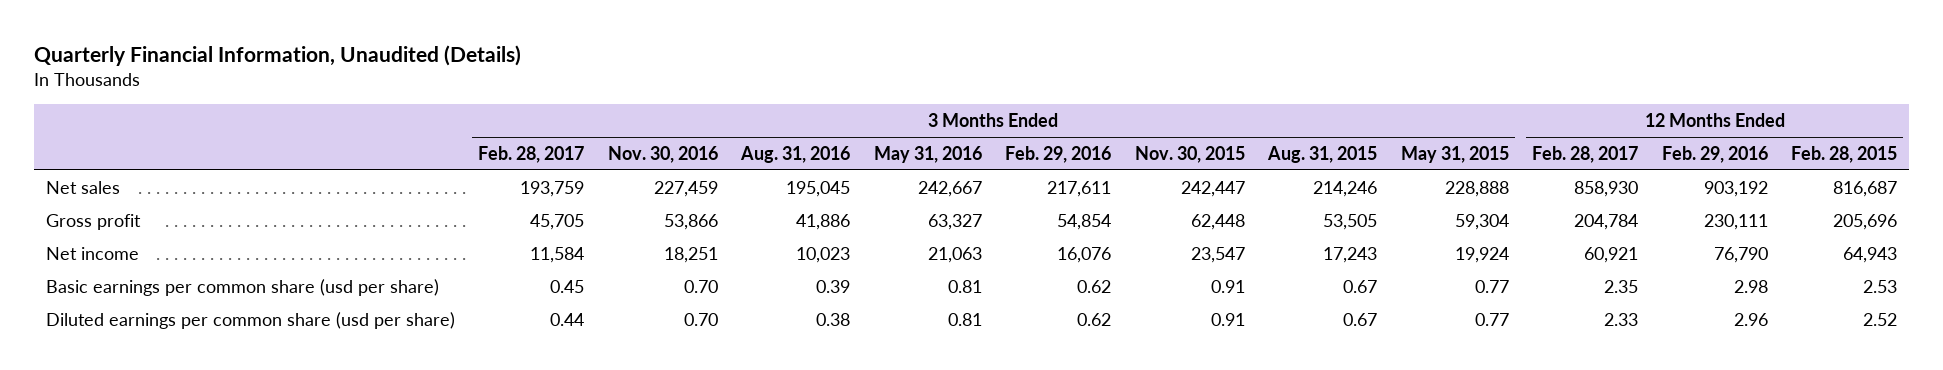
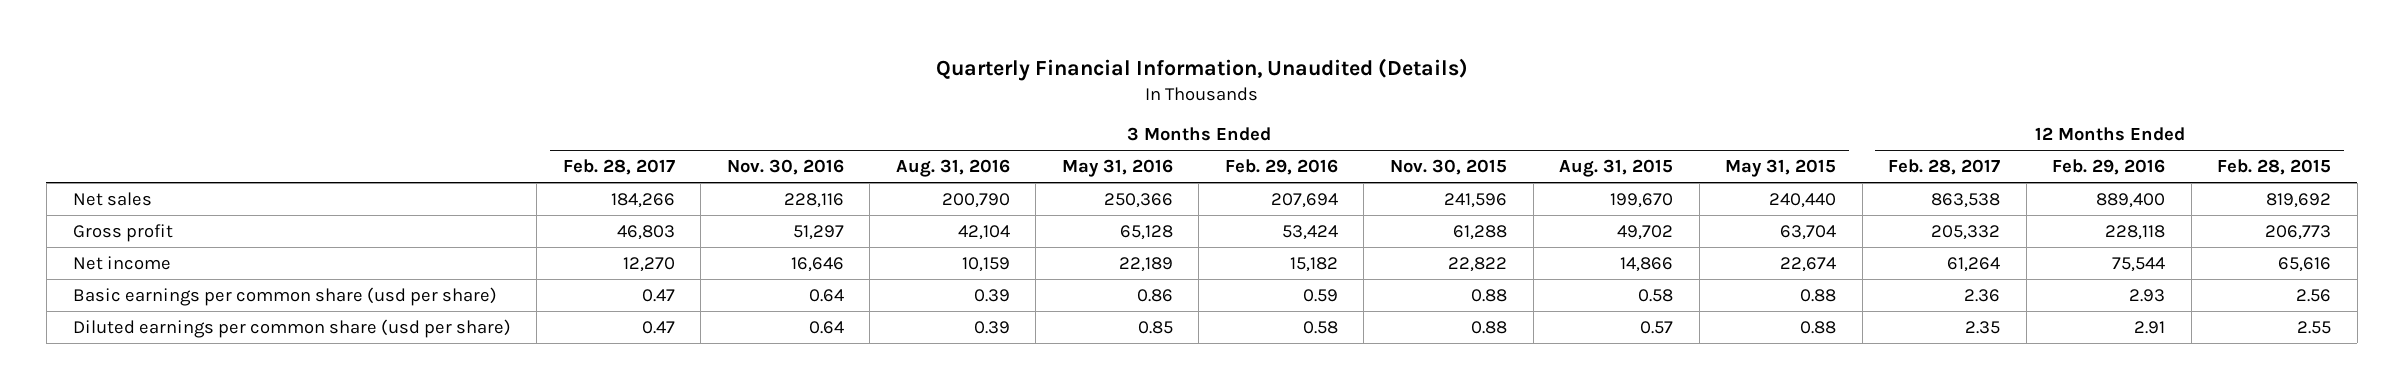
- Net sales | 193,759 | 227,459 | 195,045 | 242,667 | 217,611 | 242,447 | 214,246 | 228,888 | 858,930 | 903,192 | 816,687
- Gross profit | 45,705 | 53,866 | 41,886 | 63,327 | 54,854 | 62,448 | 53,505 | 59,304 | 204,784 | 230,111 | 205,696
- Net income | 11,584 | 18,251 | 10,023 | 21,063 | 16,076 | 23,547 | 17,243 | 19,924 | 60,921 | 76,790 | 64,943
- Basic earnings per common share (usd per share) | 0.45 | 0.70 | 0.39 | 0.81 | 0.62 | 0.91 | 0.67 | 0.77 | 2.35 | 2.98 | 2.53
- Diluted earnings per common share (usd per share) | 0.44 | 0.70 | 0.38 | 0.81 | 0.62 | 0.91 | 0.67 | 0.77 | 2.33 | 2.96 | 2.52
+ Net sales | 184,266 | 228,116 | 200,790 | 250,366 | 207,694 | 241,596 | 199,670 | 240,440 | 863,538 | 889,400 | 819,692
+ Gross profit | 46,803 | 51,297 | 42,104 | 65,128 | 53,424 | 61,288 | 49,702 | 63,704 | 205,332 | 228,118 | 206,773
+ Net income | 12,270 | 16,646 | 10,159 | 22,189 | 15,182 | 22,822 | 14,866 | 22,674 | 61,264 | 75,544 | 65,616
+ Basic earnings per common share (usd per share) | 0.47 | 0.64 | 0.39 | 0.86 | 0.59 | 0.88 | 0.58 | 0.88 | 2.36 | 2.93 | 2.56
+ Diluted earnings per common share (usd per share) | 0.47 | 0.64 | 0.39 | 0.85 | 0.58 | 0.88 | 0.57 | 0.88 | 2.35 | 2.91 | 2.55

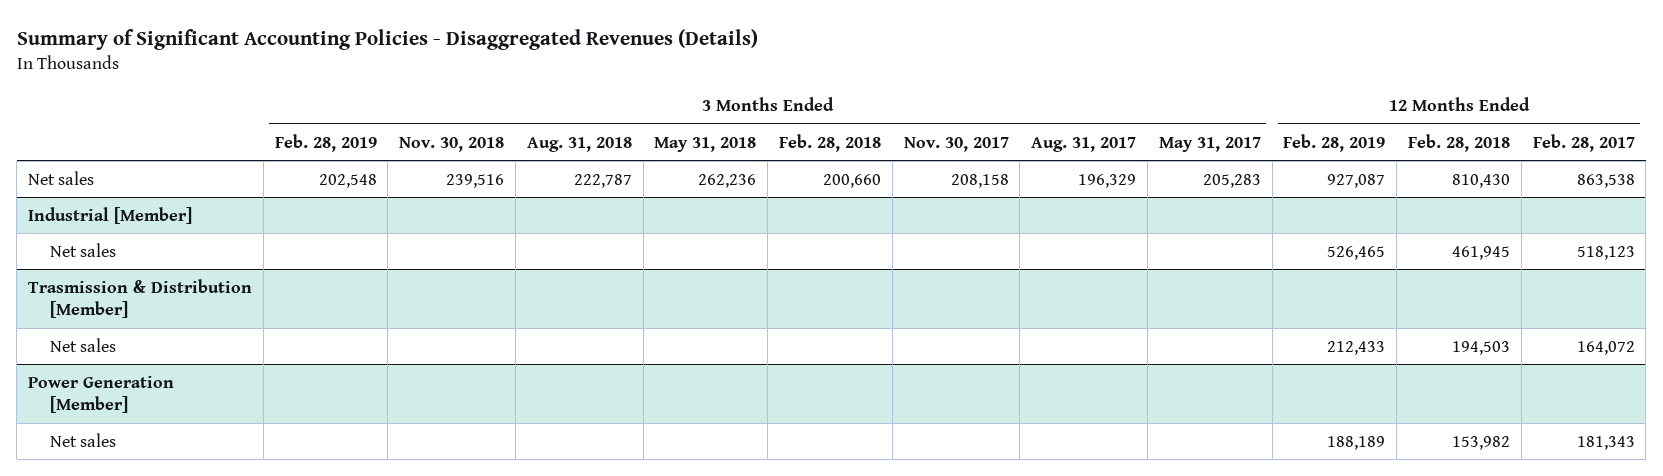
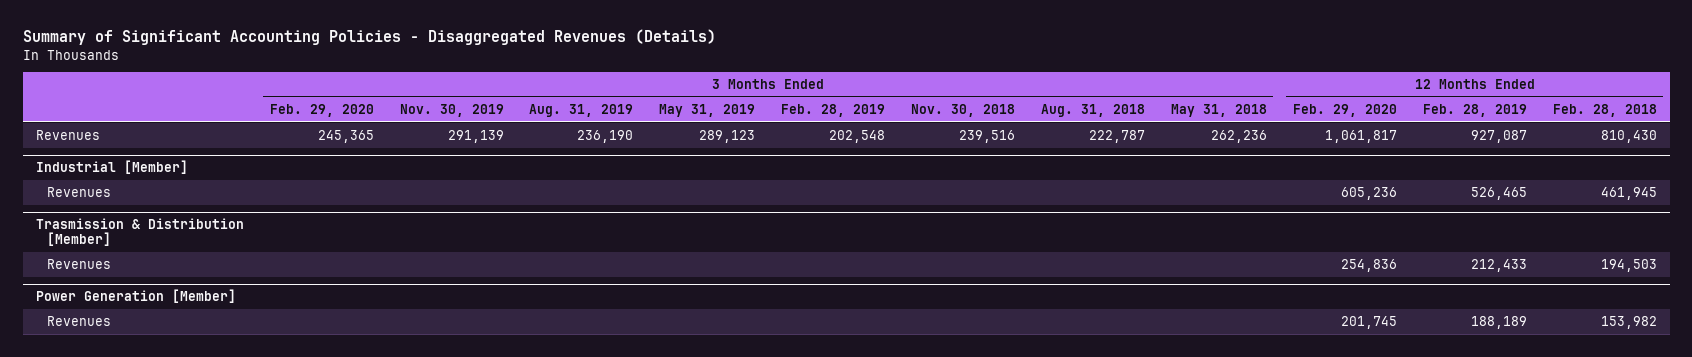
- | 3 Months Ended Feb. 28, 2019 | 3 Months Ended Nov. 30, 2018 | 3 Months Ended Aug. 31, 2018 | 3 Months Ended May 31, 2018 | 3 Months Ended Feb. 28, 2018 | 3 Months Ended Nov. 30, 2017 | 3 Months Ended Aug. 31, 2017 | 3 Months Ended May 31, 2017 | 12 Months Ended Feb. 28, 2019 | 12 Months Ended Feb. 28, 2018 | 12 Months Ended Feb. 28, 2017
+ | 3 Months Ended Feb. 29, 2020 | 3 Months Ended Nov. 30, 2019 | 3 Months Ended Aug. 31, 2019 | 3 Months Ended May 31, 2019 | 3 Months Ended Feb. 28, 2019 | 3 Months Ended Nov. 30, 2018 | 3 Months Ended Aug. 31, 2018 | 3 Months Ended May 31, 2018 | 12 Months Ended Feb. 29, 2020 | 12 Months Ended Feb. 28, 2019 | 12 Months Ended Feb. 28, 2018
- Net sales | 202,548 | 239,516 | 222,787 | 262,236 | 200,660 | 208,158 | 196,329 | 205,283 | 927,087 | 810,430 | 863,538
+ Revenues | 245,365 | 291,139 | 236,190 | 289,123 | 202,548 | 239,516 | 222,787 | 262,236 | 1,061,817 | 927,087 | 810,430
@ Industrial [Member]
- Net sales | | | | | | | | | 526,465 | 461,945 | 518,123
+ Revenues | | | | | | | | | 605,236 | 526,465 | 461,945
@ Trasmission & Distribution [Member]
- Net sales | | | | | | | | | 212,433 | 194,503 | 164,072
+ Revenues | | | | | | | | | 254,836 | 212,433 | 194,503
@ Power Generation [Member]
- Net sales | | | | | | | | | 188,189 | 153,982 | 181,343
+ Revenues | | | | | | | | | 201,745 | 188,189 | 153,982

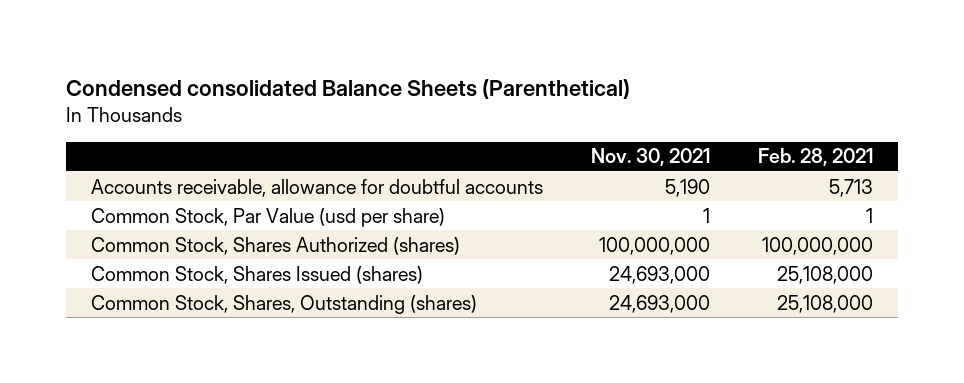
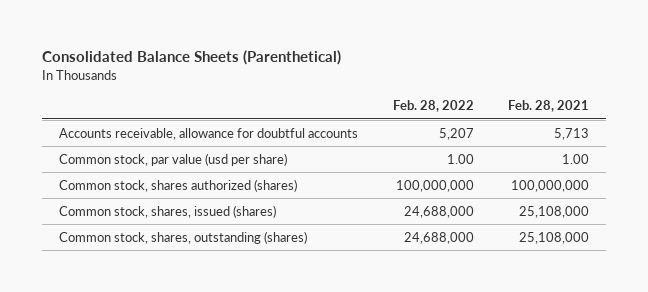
- Condensed consolidated Balance Sheets (Parenthetical)
+ Consolidated Balance Sheets (Parenthetical)
- | Nov. 30, 2021 | Feb. 28, 2021
+ | Feb. 28, 2022 | Feb. 28, 2021
- Common Stock, Par Value (usd per share) | 1 | 1
- Common Stock, Shares Authorized (shares) | 100,000,000 | 100,000,000
- Common Stock, Shares Issued (shares) | 24,693,000 | 25,108,000
- Common Stock, Shares, Outstanding (shares) | 24,693,000 | 25,108,000
+ Common stock, par value (usd per share) | 1.00 | 1.00
+ Common stock, shares authorized (shares) | 100,000,000 | 100,000,000
+ Common stock, shares, issued (shares) | 24,688,000 | 25,108,000
+ Common stock, shares, outstanding (shares) | 24,688,000 | 25,108,000

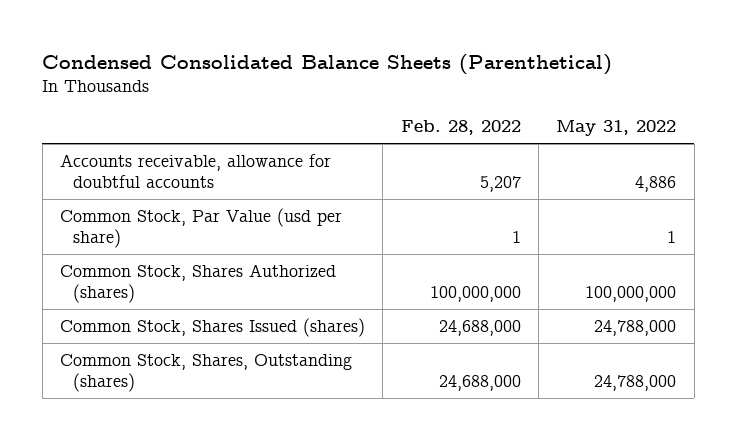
- Consolidated Balance Sheets (Parenthetical)
+ Condensed Consolidated Balance Sheets (Parenthetical)
- | Feb. 28, 2022 | Feb. 28, 2021
+ | Feb. 28, 2022 | May 31, 2022
- Common stock, par value (usd per share) | 1.00 | 1.00
- Common stock, shares authorized (shares) | 100,000,000 | 100,000,000
- Common stock, shares, issued (shares) | 24,688,000 | 25,108,000
- Common stock, shares, outstanding (shares) | 24,688,000 | 25,108,000
+ Common Stock, Par Value (usd per share) | 1 | 1
+ Common Stock, Shares Authorized (shares) | 100,000,000 | 100,000,000
+ Common Stock, Shares Issued (shares) | 24,688,000 | 24,788,000
+ Common Stock, Shares, Outstanding (shares) | 24,688,000 | 24,788,000

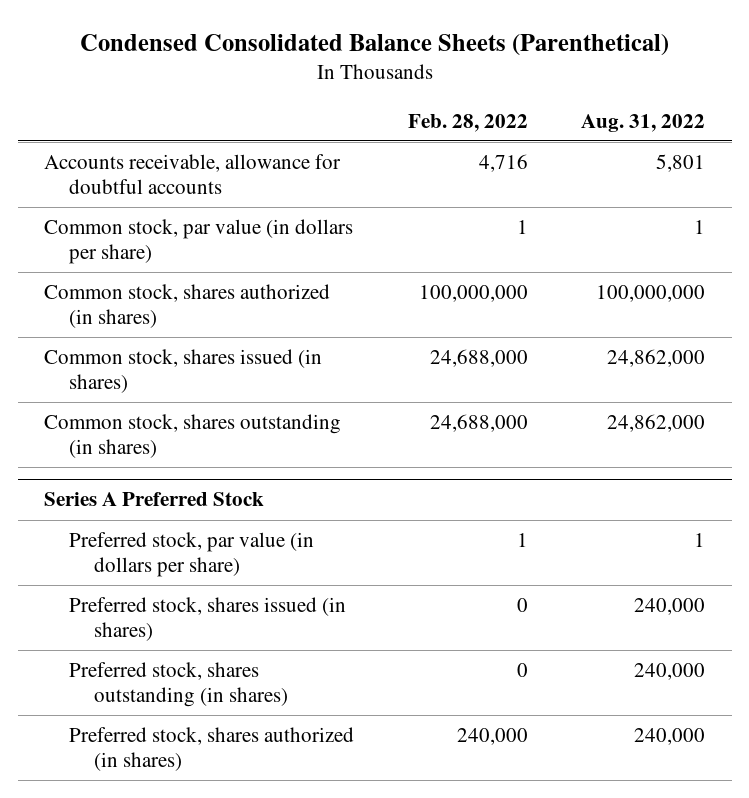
- | Feb. 28, 2022 | May 31, 2022
+ | Feb. 28, 2022 | Aug. 31, 2022
- Accounts receivable, allowance for doubtful accounts | 5,207 | 4,886
- Common Stock, Par Value (usd per share) | 1 | 1
- Common Stock, Shares Authorized (shares) | 100,000,000 | 100,000,000
- Common Stock, Shares Issued (shares) | 24,688,000 | 24,788,000
- Common Stock, Shares, Outstanding (shares) | 24,688,000 | 24,788,000
+ Accounts receivable, allowance for doubtful accounts | 4,716 | 5,801
+ Common stock, par value (in dollars per share) | 1 | 1
+ Common stock, shares authorized (in shares) | 100,000,000 | 100,000,000
+ Common stock, shares issued (in shares) | 24,688,000 | 24,862,000
+ Common stock, shares outstanding (in shares) | 24,688,000 | 24,862,000
+ Series A Preferred Stock
+ Preferred stock, par value (in dollars per share) | 1 | 1
+ Preferred stock, shares issued (in shares) | 0 | 240,000
+ Preferred stock, shares outstanding (in shares) | 0 | 240,000
+ Preferred stock, shares authorized (in shares) | 240,000 | 240,000

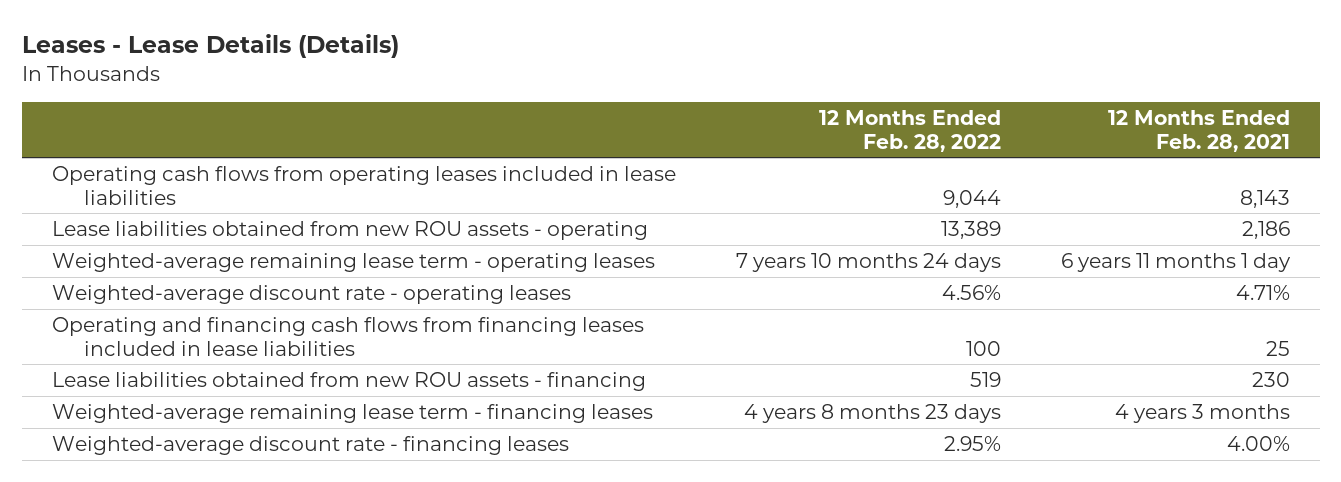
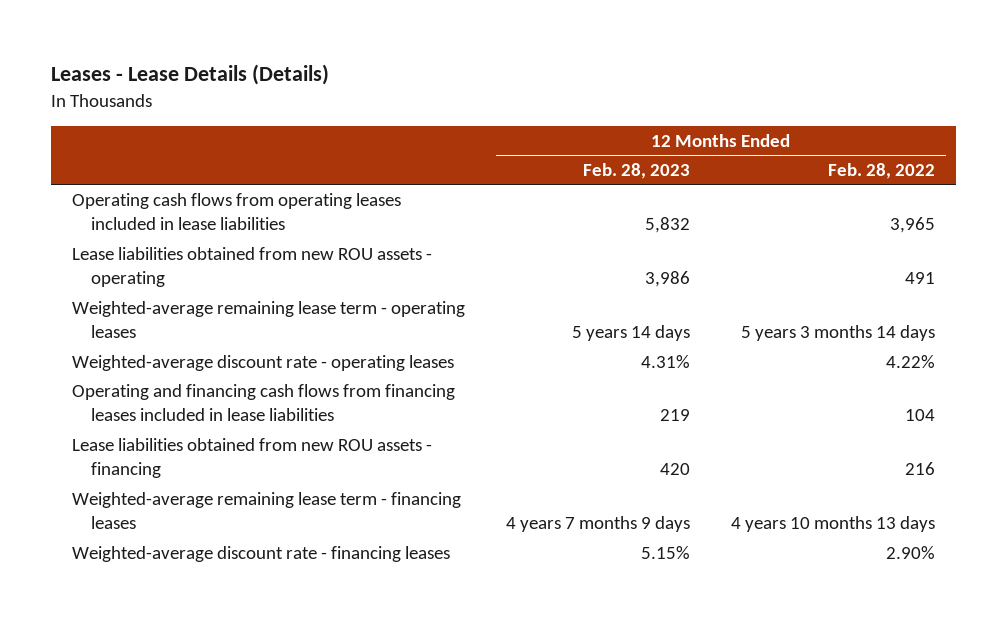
- | 12 Months Ended Feb. 28, 2022 | 12 Months Ended Feb. 28, 2021
+ | 12 Months Ended Feb. 28, 2023 | 12 Months Ended Feb. 28, 2022
- Operating cash flows from operating leases included in lease liabilities | 9,044 | 8,143
- Lease liabilities obtained from new ROU assets - operating | 13,389 | 2,186
- Weighted-average remaining lease term - operating leases | 7 years 10 months 24 days | 6 years 11 months 1 day
- Weighted-average discount rate - operating leases | 4.56% | 4.71%
- Operating and financing cash flows from financing leases included in lease liabilities | 100 | 25
- Lease liabilities obtained from new ROU assets - financing | 519 | 230
- Weighted-average remaining lease term - financing leases | 4 years 8 months 23 days | 4 years 3 months
- Weighted-average discount rate - financing leases | 2.95% | 4.00%
+ Operating cash flows from operating leases included in lease liabilities | 5,832 | 3,965
+ Lease liabilities obtained from new ROU assets - operating | 3,986 | 491
+ Weighted-average remaining lease term - operating leases | 5 years 14 days | 5 years 3 months 14 days
+ Weighted-average discount rate - operating leases | 4.31% | 4.22%
+ Operating and financing cash flows from financing leases included in lease liabilities | 219 | 104
+ Lease liabilities obtained from new ROU assets - financing | 420 | 216
+ Weighted-average remaining lease term - financing leases | 4 years 7 months 9 days | 4 years 10 months 13 days
+ Weighted-average discount rate - financing leases | 5.15% | 2.90%

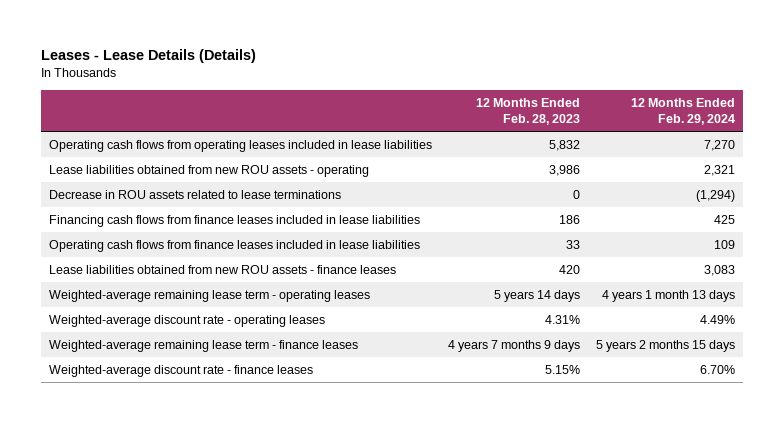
- | 12 Months Ended Feb. 28, 2023 | 12 Months Ended Feb. 28, 2022
+ | 12 Months Ended Feb. 28, 2023 | 12 Months Ended Feb. 29, 2024
+ Decrease in ROU assets related to lease terminations | 0 | (1,294)
+ Financing cash flows from finance leases included in lease liabilities | 186 | 425
+ Operating cash flows from finance leases included in lease liabilities | 33 | 109
+ Lease liabilities obtained from new ROU assets - finance leases | 420 | 3,083
- Operating and financing cash flows from financing leases included in lease liabilities | 219 | 104
- Lease liabilities obtained from new ROU assets - financing | 420 | 216
- Weighted-average remaining lease term - financing leases | 4 years 7 months 9 days | 4 years 10 months 13 days
- Weighted-average discount rate - financing leases | 5.15% | 2.90%
+ Weighted-average remaining lease term - finance leases | 4 years 7 months 9 days | 5 years 2 months 15 days
+ Weighted-average discount rate - finance leases | 5.15% | 6.70%

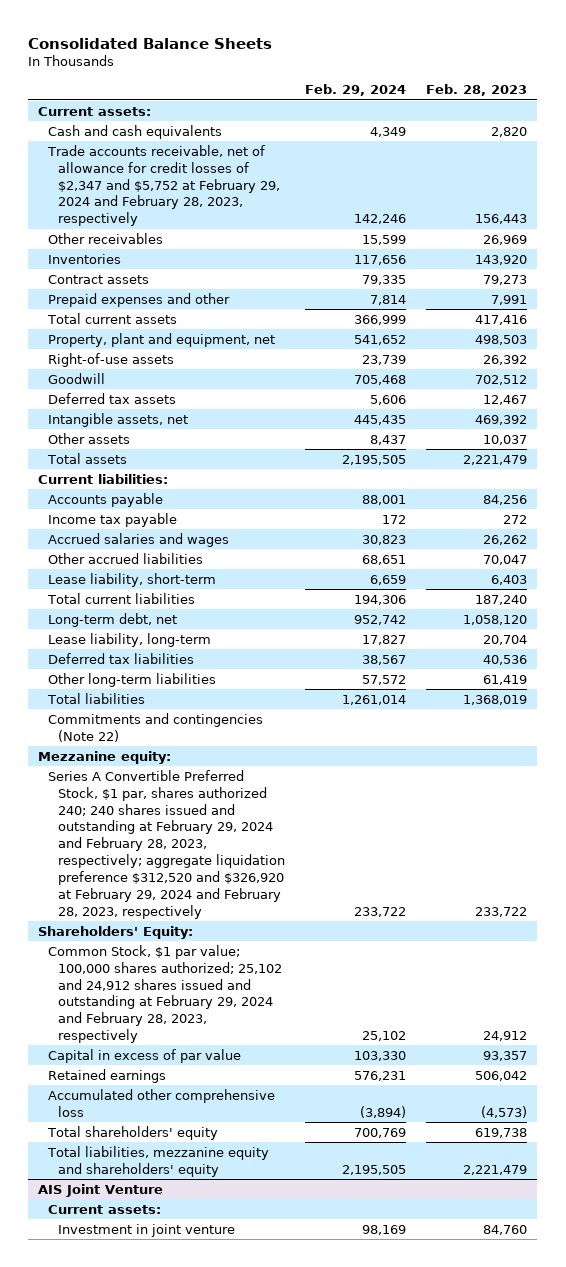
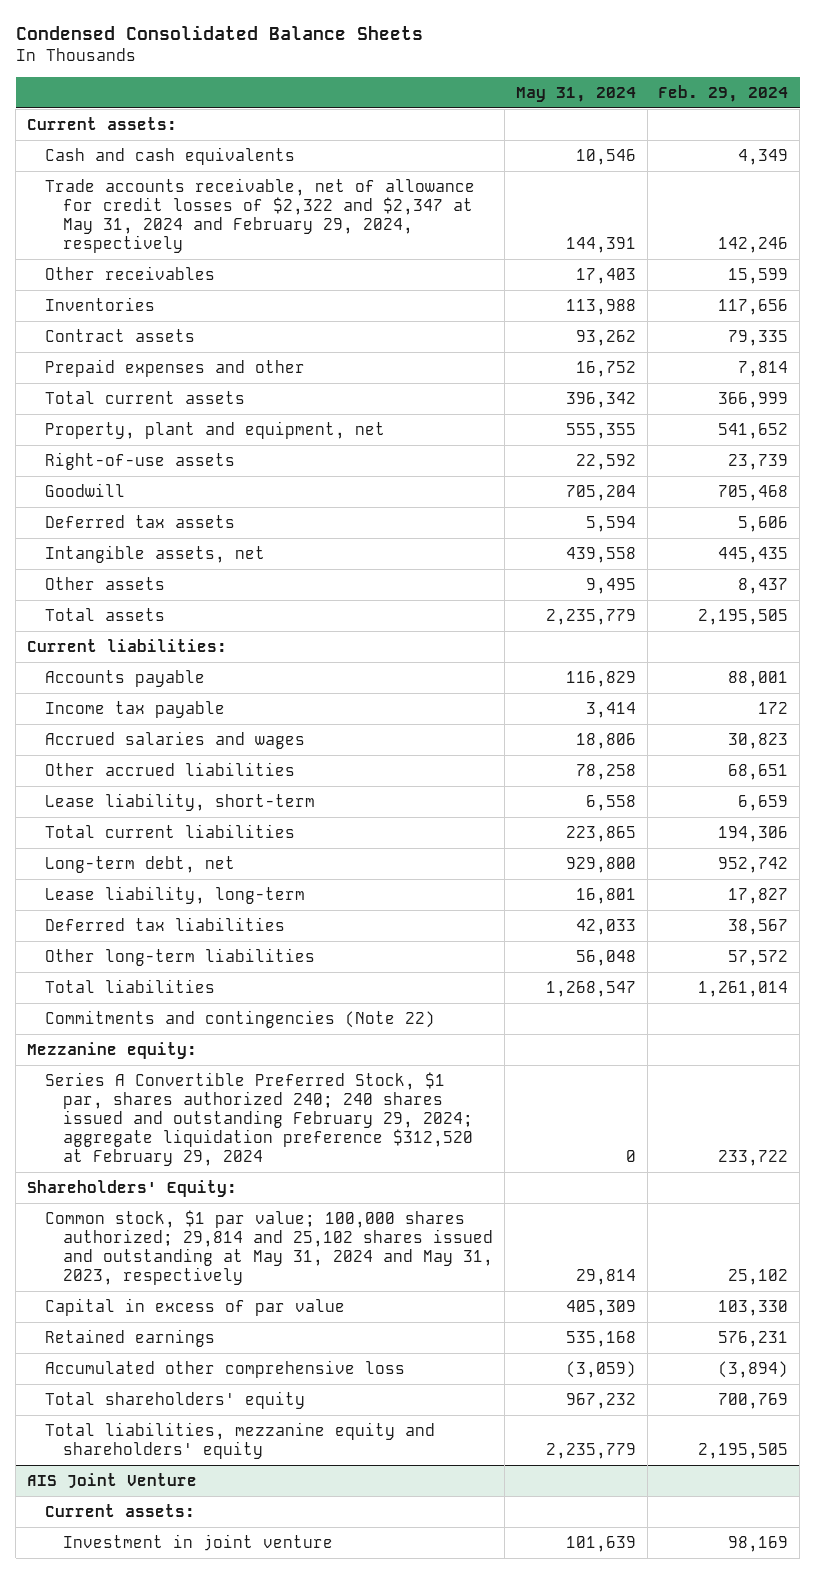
- Consolidated Balance Sheets
+ Condensed Consolidated Balance Sheets
- | Feb. 29, 2024 | Feb. 28, 2023
+ | May 31, 2024 | Feb. 29, 2024
- Trade accounts receivable, net of allowance for credit losses of $2,347 and $5,752 at February 29, 2024 and February 28, 2023, respectively | 142,246 | 156,443
+ Trade accounts receivable, net of allowance for credit losses of $2,322 and $2,347 at May 31, 2024 and February 29, 2024, respectively | 144,391 | 142,246
- Series A Convertible Preferred Stock, $1 par, shares authorized 240; 240 shares issued and outstanding at February 29, 2024 and February 28, 2023, respectively; aggregate liquidation preference $312,520 and $326,920 at February 29, 2024 and February 28, 2023, respectively | 233,722 | 233,722
+ Series A Convertible Preferred Stock, $1 par, shares authorized 240; 240 shares issued and outstanding February 29, 2024; aggregate liquidation preference $312,520 at February 29, 2024 | 0 | 233,722
- Common Stock, $1 par value; 100,000 shares authorized; 25,102 and 24,912 shares issued and outstanding at February 29, 2024 and February 28, 2023, respectively | 25,102 | 24,912
+ Common stock, $1 par value; 100,000 shares authorized; 29,814 and 25,102 shares issued and outstanding at May 31, 2024 and May 31, 2023, respectively | 29,814 | 25,102

